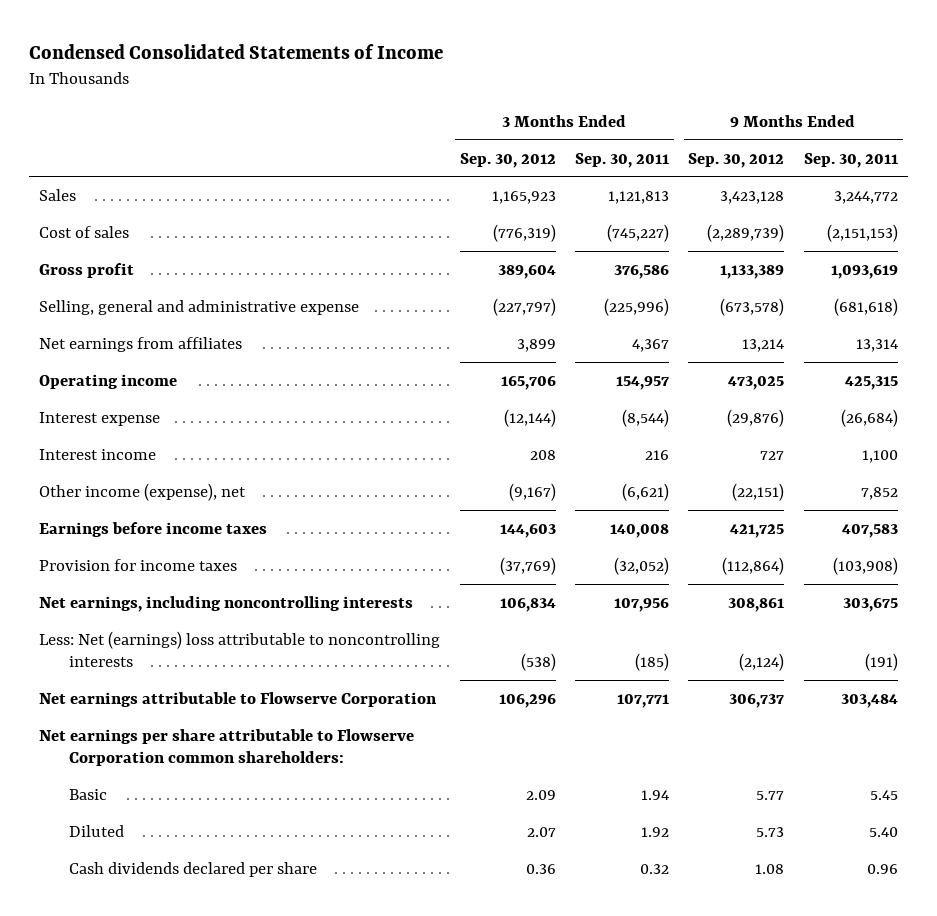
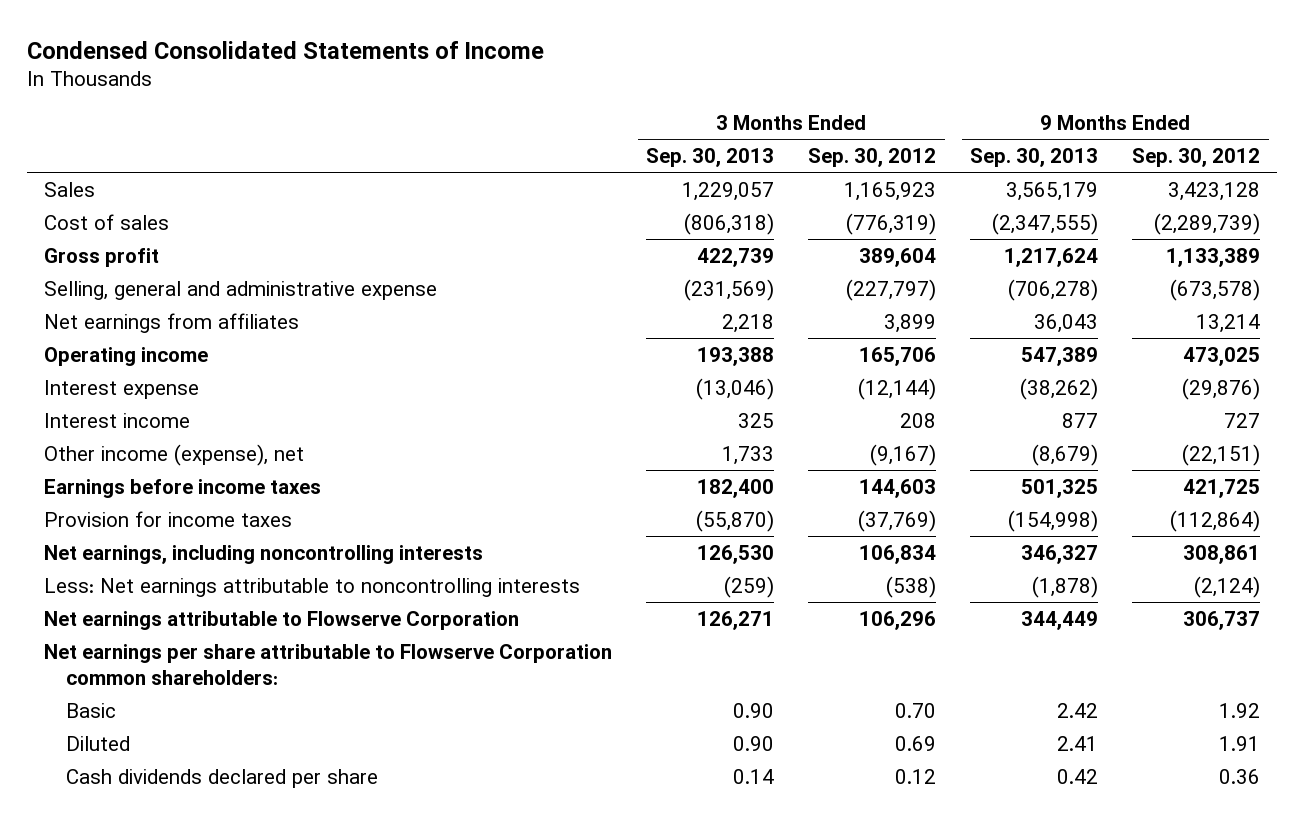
- | 3 Months Ended Sep. 30, 2012 | 3 Months Ended Sep. 30, 2011 | 9 Months Ended Sep. 30, 2012 | 9 Months Ended Sep. 30, 2011
+ | 3 Months Ended Sep. 30, 2013 | 3 Months Ended Sep. 30, 2012 | 9 Months Ended Sep. 30, 2013 | 9 Months Ended Sep. 30, 2012
- Less: Net (earnings) loss attributable to noncontrolling interests | (538) | (185) | (2,124) | (191)
+ Less: Net earnings attributable to noncontrolling interests | (259) | (538) | (1,878) | (2,124)
- Basic | 2.09 | 1.94 | 5.77 | 5.45
- Diluted | 2.07 | 1.92 | 5.73 | 5.40
- Cash dividends declared per share | 0.36 | 0.32 | 1.08 | 0.96
+ Basic | 0.90 | 0.70 | 2.42 | 1.92
+ Diluted | 0.90 | 0.69 | 2.41 | 1.91
+ Cash dividends declared per share | 0.14 | 0.12 | 0.42 | 0.36

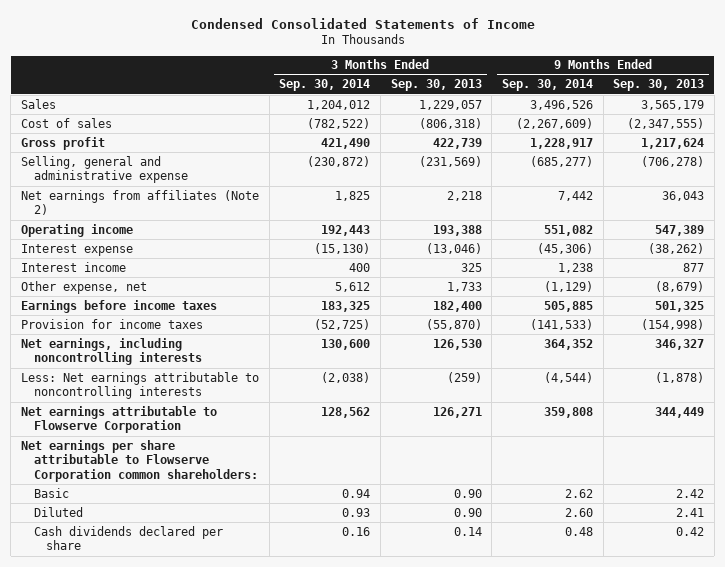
- | 3 Months Ended Sep. 30, 2013 | 3 Months Ended Sep. 30, 2012 | 9 Months Ended Sep. 30, 2013 | 9 Months Ended Sep. 30, 2012
+ | 3 Months Ended Sep. 30, 2014 | 3 Months Ended Sep. 30, 2013 | 9 Months Ended Sep. 30, 2014 | 9 Months Ended Sep. 30, 2013
- Net earnings from affiliates | 2,218 | 3,899 | 36,043 | 13,214
+ Net earnings from affiliates (Note 2) | 1,825 | 2,218 | 7,442 | 36,043
- Other income (expense), net | 1,733 | (9,167) | (8,679) | (22,151)
+ Other expense, net | 5,612 | 1,733 | (1,129) | (8,679)

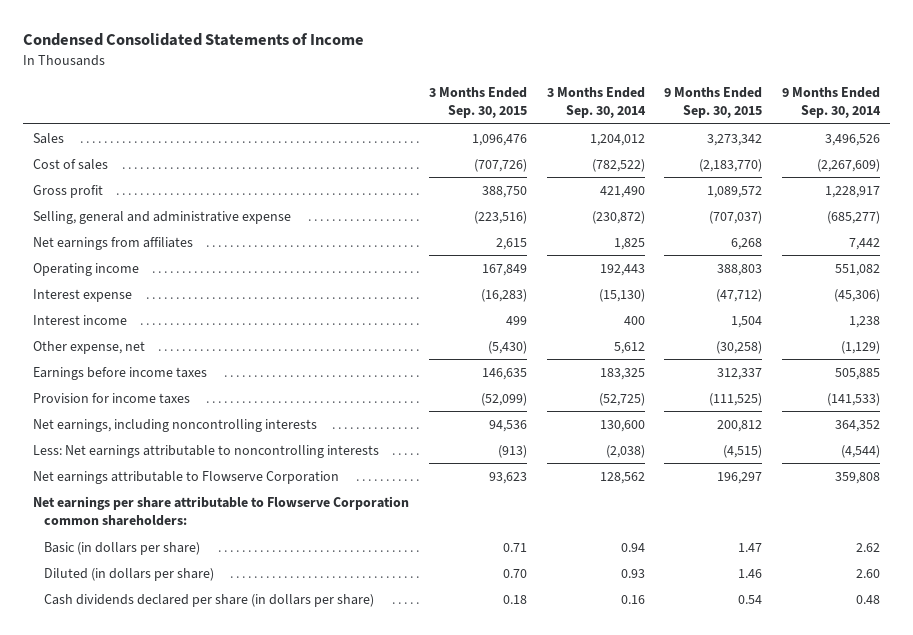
- | 3 Months Ended Sep. 30, 2014 | 3 Months Ended Sep. 30, 2013 | 9 Months Ended Sep. 30, 2014 | 9 Months Ended Sep. 30, 2013
+ | 3 Months Ended Sep. 30, 2015 | 3 Months Ended Sep. 30, 2014 | 9 Months Ended Sep. 30, 2015 | 9 Months Ended Sep. 30, 2014
- Net earnings from affiliates (Note 2) | 1,825 | 2,218 | 7,442 | 36,043
+ Net earnings from affiliates | 2,615 | 1,825 | 6,268 | 7,442
- Basic | 0.94 | 0.90 | 2.62 | 2.42
- Diluted | 0.93 | 0.90 | 2.60 | 2.41
- Cash dividends declared per share | 0.16 | 0.14 | 0.48 | 0.42
+ Basic (in dollars per share) | 0.71 | 0.94 | 1.47 | 2.62
+ Diluted (in dollars per share) | 0.70 | 0.93 | 1.46 | 2.60
+ Cash dividends declared per share (in dollars per share) | 0.18 | 0.16 | 0.54 | 0.48

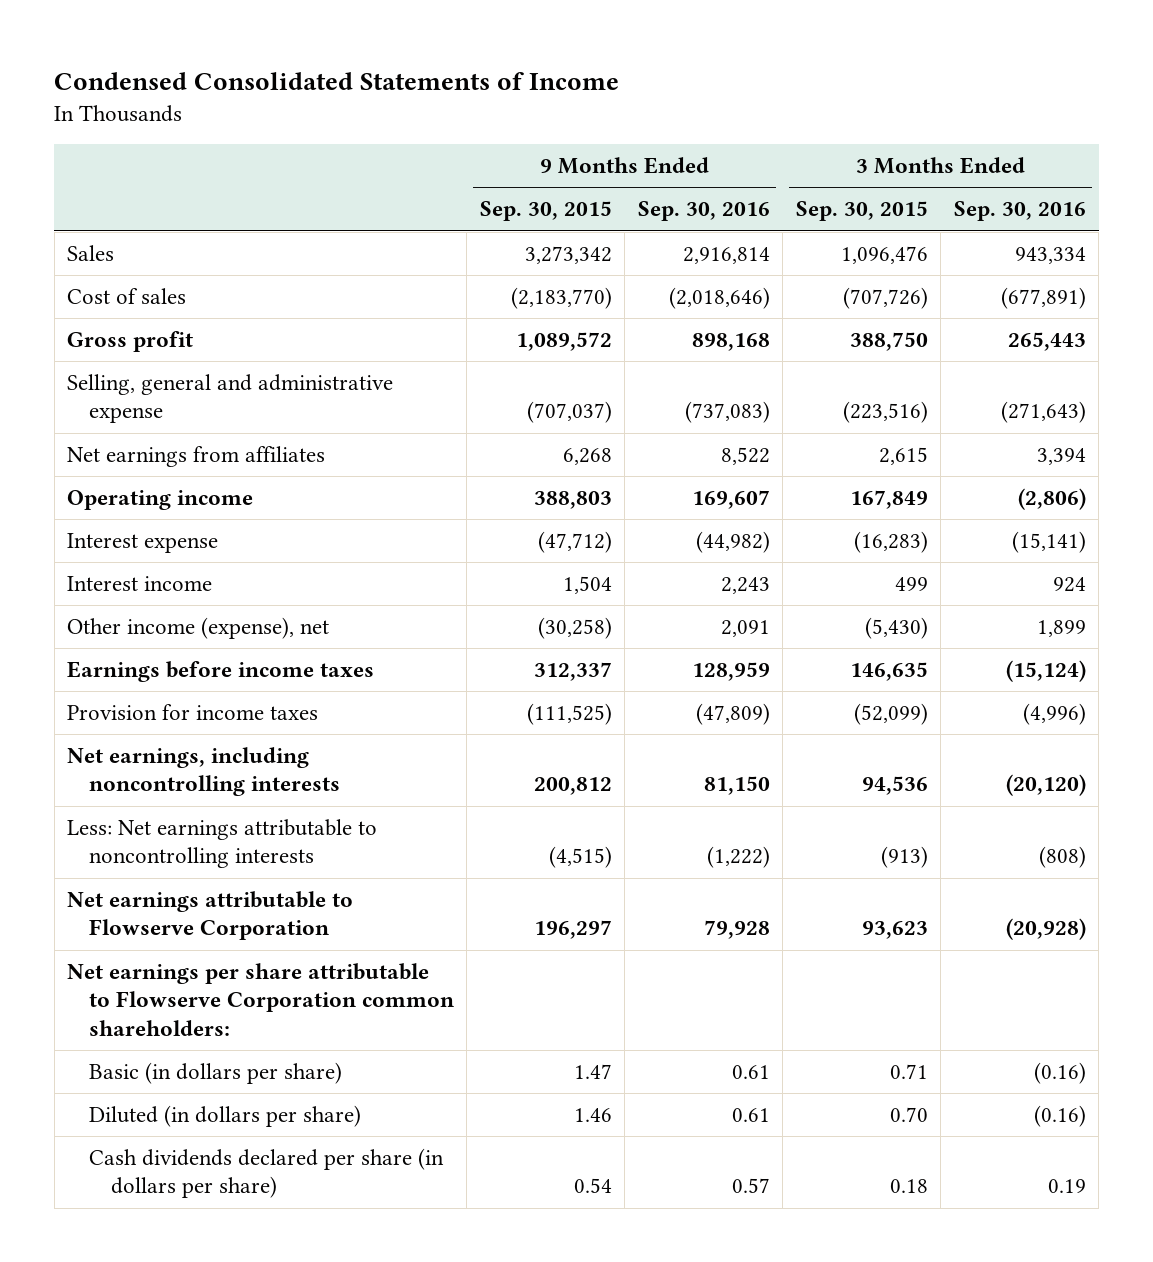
- | 3 Months Ended Sep. 30, 2015 | 3 Months Ended Sep. 30, 2014 | 9 Months Ended Sep. 30, 2015 | 9 Months Ended Sep. 30, 2014
+ | 9 Months Ended Sep. 30, 2015 | 9 Months Ended Sep. 30, 2016 | 3 Months Ended Sep. 30, 2015 | 3 Months Ended Sep. 30, 2016
- Other expense, net | (5,430) | 5,612 | (30,258) | (1,129)
+ Other income (expense), net | (30,258) | 2,091 | (5,430) | 1,899

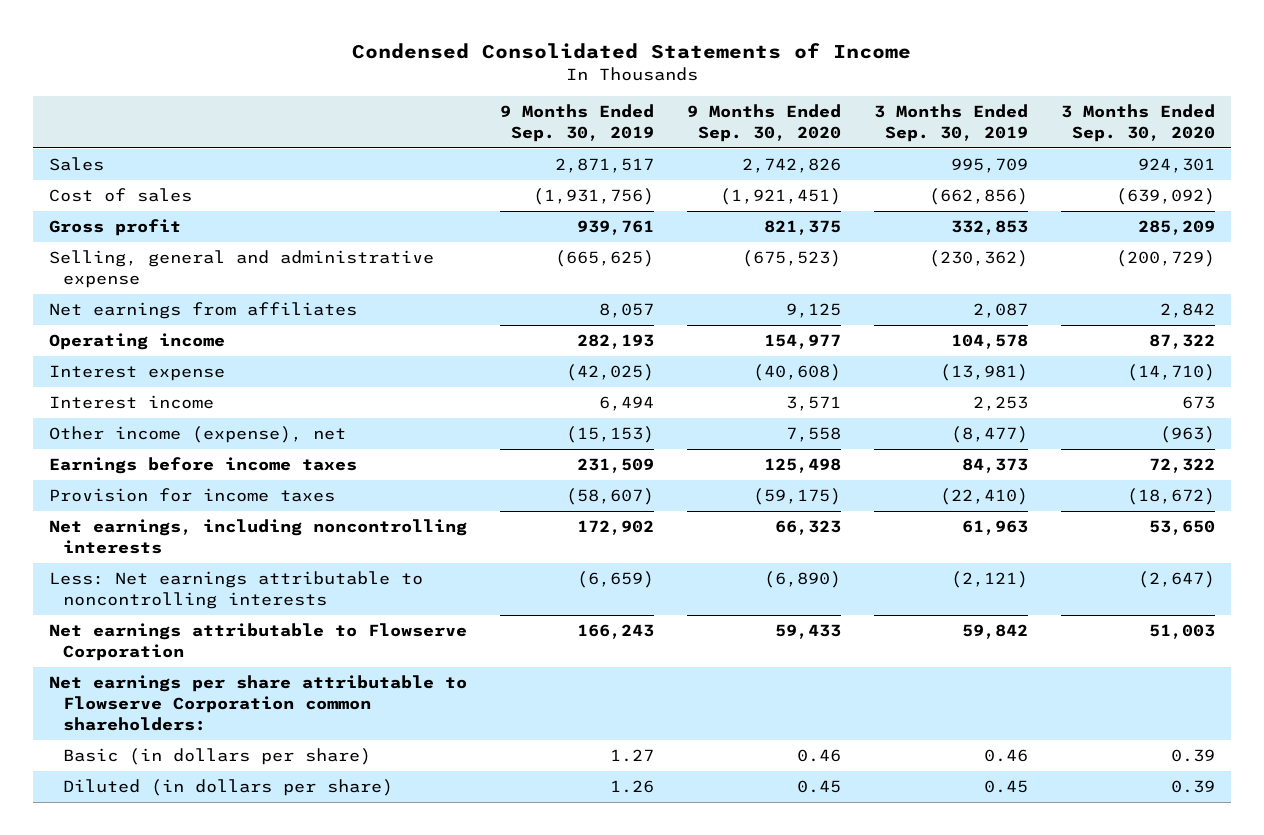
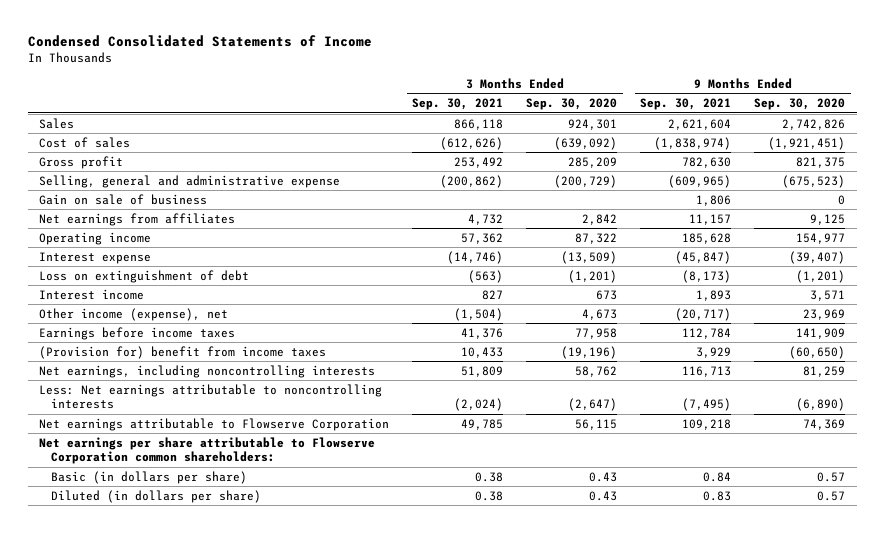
- | 9 Months Ended Sep. 30, 2019 | 9 Months Ended Sep. 30, 2020 | 3 Months Ended Sep. 30, 2019 | 3 Months Ended Sep. 30, 2020
+ | 3 Months Ended Sep. 30, 2021 | 3 Months Ended Sep. 30, 2020 | 9 Months Ended Sep. 30, 2021 | 9 Months Ended Sep. 30, 2020
+ Gain on sale of business | | | 1,806 | 0
- Interest expense | (42,025) | (40,608) | (13,981) | (14,710)
+ Interest expense | (14,746) | (13,509) | (45,847) | (39,407)
+ Loss on extinguishment of debt | (563) | (1,201) | (8,173) | (1,201)
- Other income (expense), net | (15,153) | 7,558 | (8,477) | (963)
- Earnings before income taxes | 231,509 | 125,498 | 84,373 | 72,322
- Provision for income taxes | (58,607) | (59,175) | (22,410) | (18,672)
- Net earnings, including noncontrolling interests | 172,902 | 66,323 | 61,963 | 53,650
+ Other income (expense), net | (1,504) | 4,673 | (20,717) | 23,969
+ Earnings before income taxes | 41,376 | 77,958 | 112,784 | 141,909
+ (Provision for) benefit from income taxes | 10,433 | (19,196) | 3,929 | (60,650)
+ Net earnings, including noncontrolling interests | 51,809 | 58,762 | 116,713 | 81,259
- Net earnings attributable to Flowserve Corporation | 166,243 | 59,433 | 59,842 | 51,003
+ Net earnings attributable to Flowserve Corporation | 49,785 | 56,115 | 109,218 | 74,369
- Basic (in dollars per share) | 1.27 | 0.46 | 0.46 | 0.39
- Diluted (in dollars per share) | 1.26 | 0.45 | 0.45 | 0.39
+ Basic (in dollars per share) | 0.38 | 0.43 | 0.84 | 0.57
+ Diluted (in dollars per share) | 0.38 | 0.43 | 0.83 | 0.57

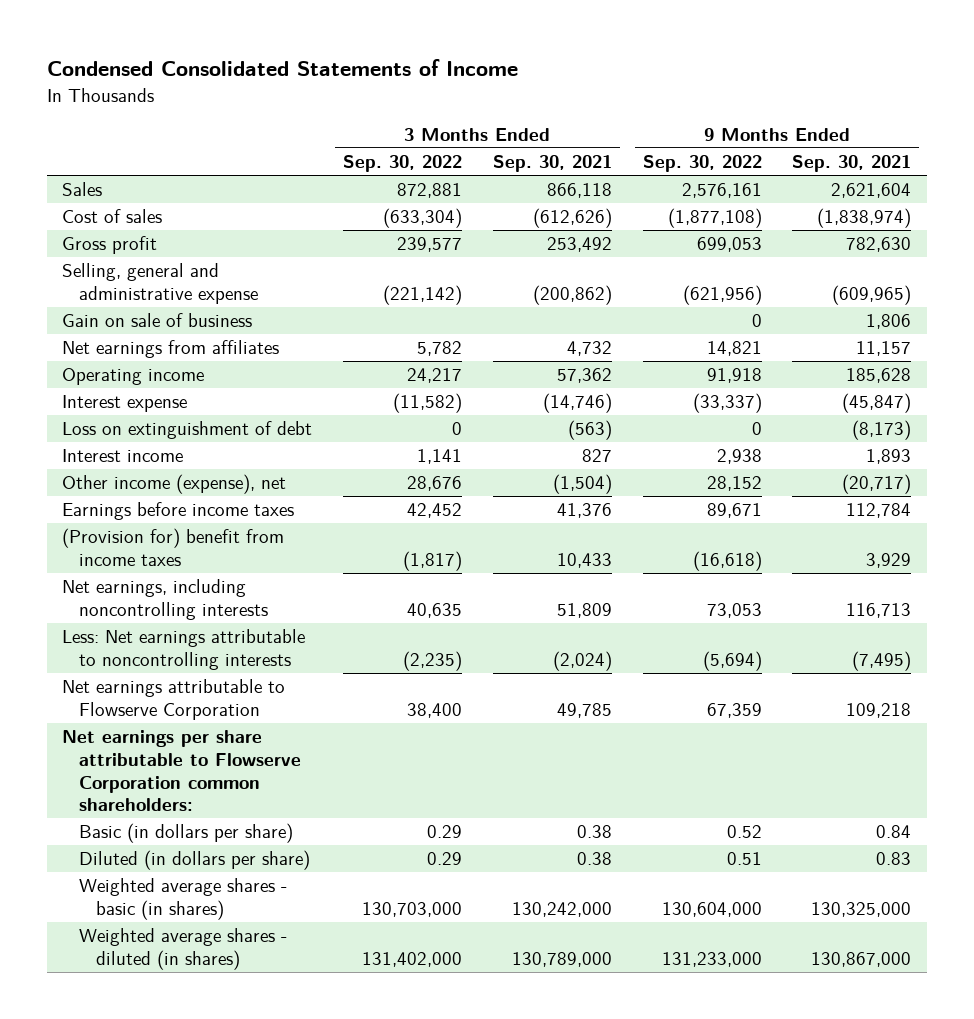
- | 3 Months Ended Sep. 30, 2021 | 3 Months Ended Sep. 30, 2020 | 9 Months Ended Sep. 30, 2021 | 9 Months Ended Sep. 30, 2020
+ | 3 Months Ended Sep. 30, 2022 | 3 Months Ended Sep. 30, 2021 | 9 Months Ended Sep. 30, 2022 | 9 Months Ended Sep. 30, 2021
+ Weighted average shares - basic (in shares) | 130,703,000 | 130,242,000 | 130,604,000 | 130,325,000
+ Weighted average shares - diluted (in shares) | 131,402,000 | 130,789,000 | 131,233,000 | 130,867,000

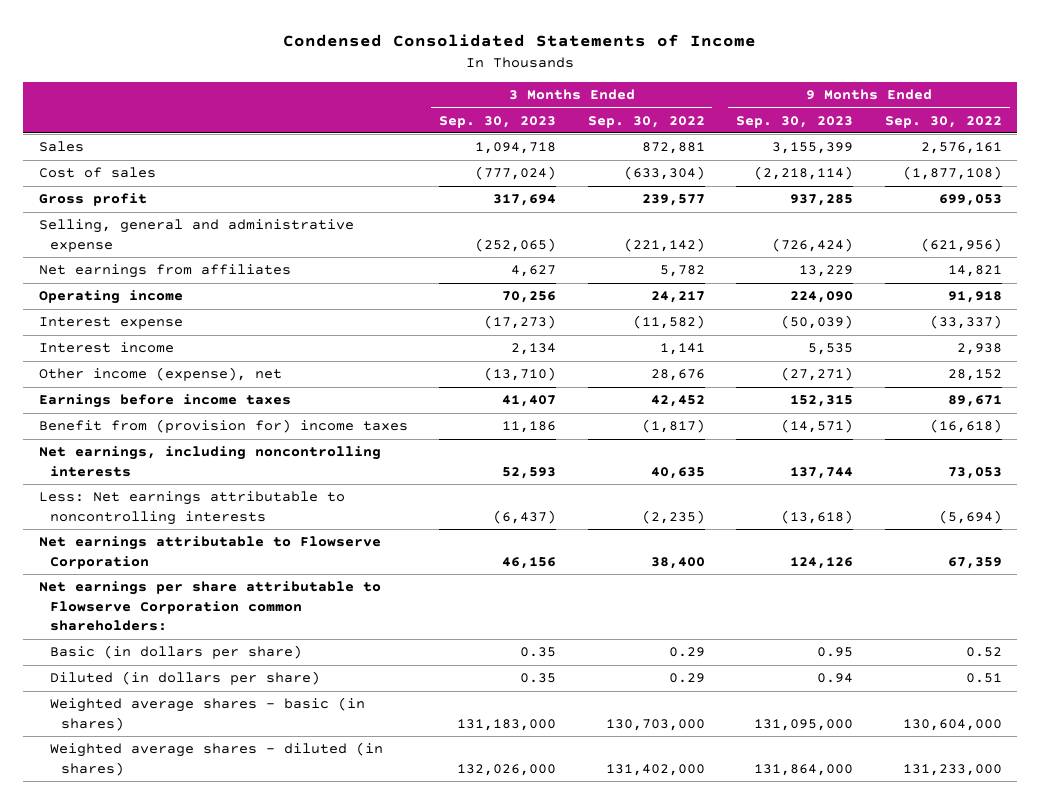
- | 3 Months Ended Sep. 30, 2022 | 3 Months Ended Sep. 30, 2021 | 9 Months Ended Sep. 30, 2022 | 9 Months Ended Sep. 30, 2021
+ | 3 Months Ended Sep. 30, 2023 | 3 Months Ended Sep. 30, 2022 | 9 Months Ended Sep. 30, 2023 | 9 Months Ended Sep. 30, 2022
- Gain on sale of business | | | 0 | 1,806
- Loss on extinguishment of debt | 0 | (563) | 0 | (8,173)
- (Provision for) benefit from income taxes | (1,817) | 10,433 | (16,618) | 3,929
+ Benefit from (provision for) income taxes | 11,186 | (1,817) | (14,571) | (16,618)

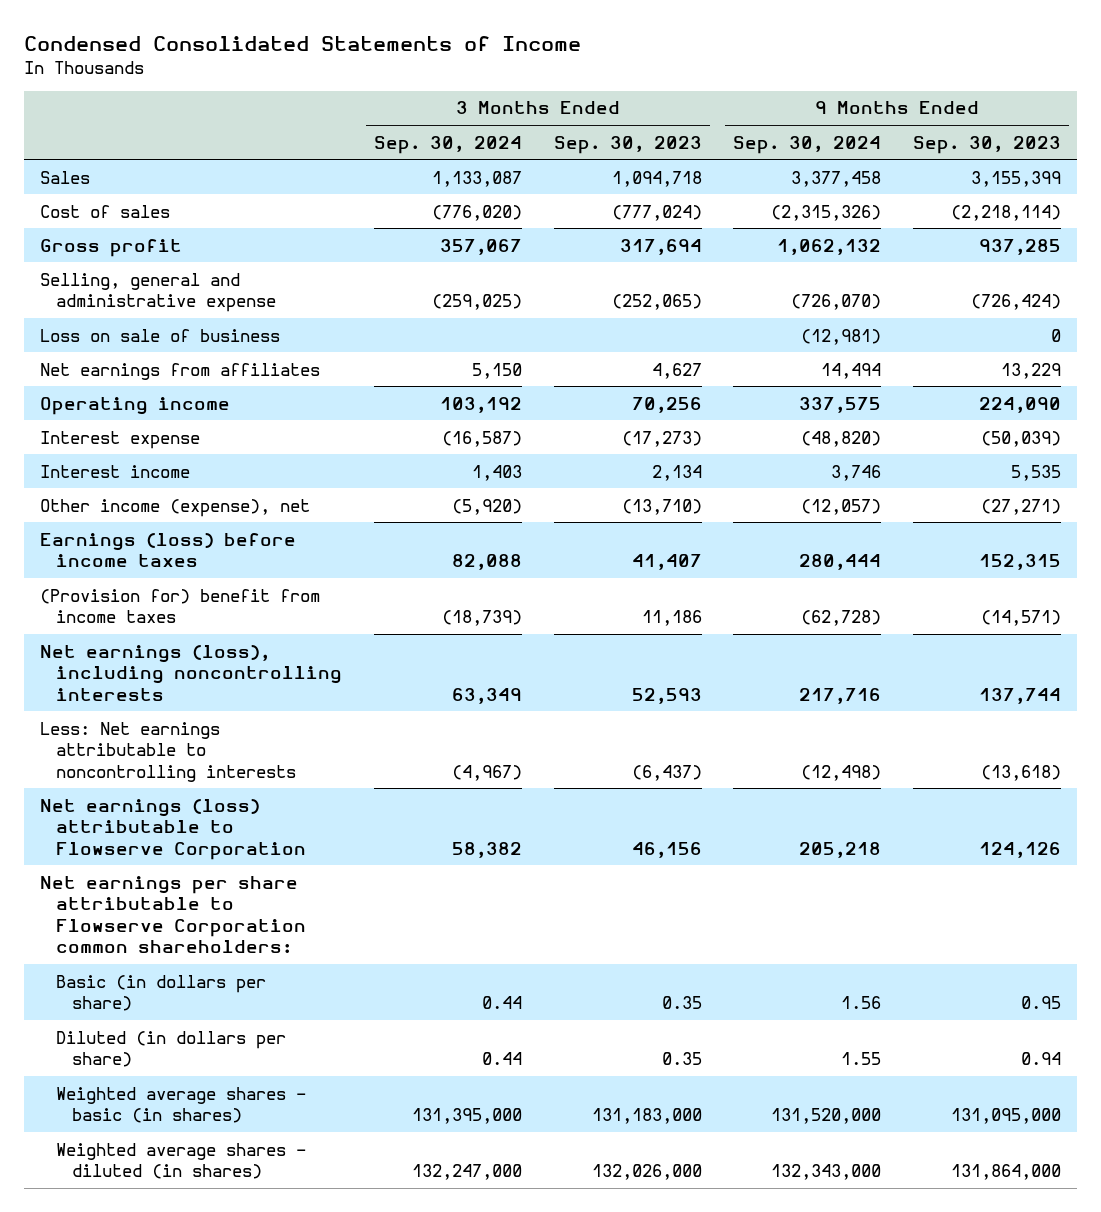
- | 3 Months Ended Sep. 30, 2023 | 3 Months Ended Sep. 30, 2022 | 9 Months Ended Sep. 30, 2023 | 9 Months Ended Sep. 30, 2022
+ | 3 Months Ended Sep. 30, 2024 | 3 Months Ended Sep. 30, 2023 | 9 Months Ended Sep. 30, 2024 | 9 Months Ended Sep. 30, 2023
+ Loss on sale of business | | | (12,981) | 0
- Earnings before income taxes | 41,407 | 42,452 | 152,315 | 89,671
- Benefit from (provision for) income taxes | 11,186 | (1,817) | (14,571) | (16,618)
- Net earnings, including noncontrolling interests | 52,593 | 40,635 | 137,744 | 73,053
+ Earnings (loss) before income taxes | 82,088 | 41,407 | 280,444 | 152,315
+ (Provision for) benefit from income taxes | (18,739) | 11,186 | (62,728) | (14,571)
+ Net earnings (loss), including noncontrolling interests | 63,349 | 52,593 | 217,716 | 137,744
- Net earnings attributable to Flowserve Corporation | 46,156 | 38,400 | 124,126 | 67,359
+ Net earnings (loss) attributable to Flowserve Corporation | 58,382 | 46,156 | 205,218 | 124,126

